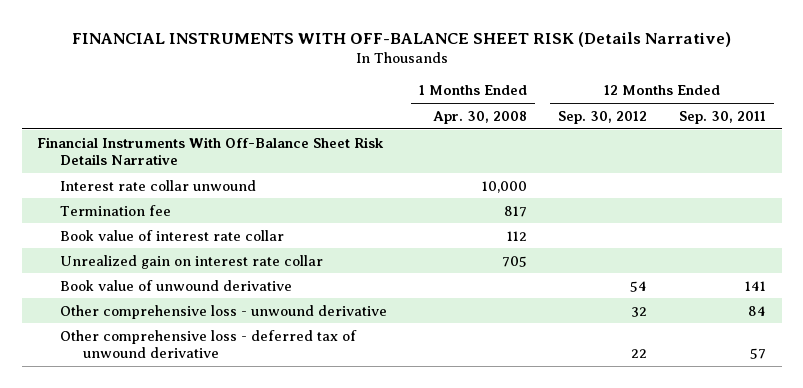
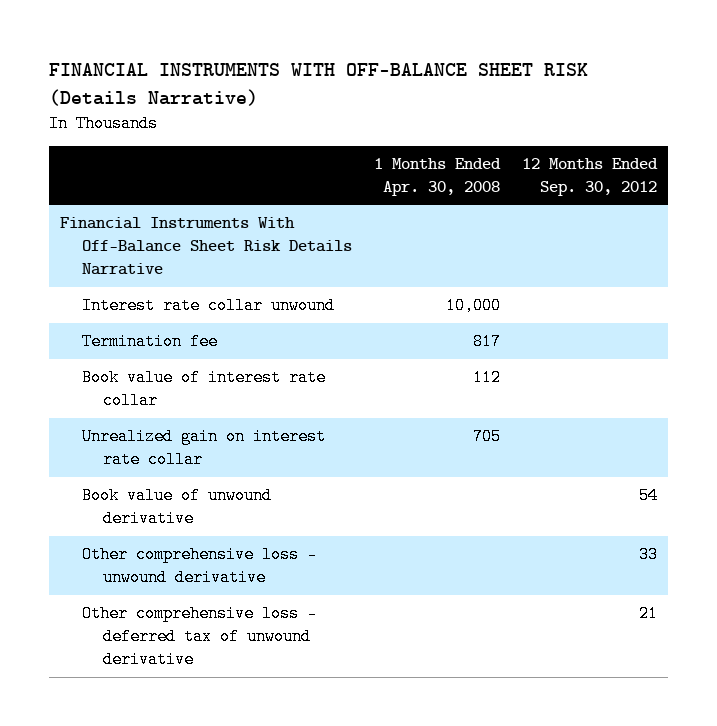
- | 1 Months Ended Apr. 30, 2008 | 12 Months Ended Sep. 30, 2012 | 12 Months Ended Sep. 30, 2011
+ | 1 Months Ended Apr. 30, 2008 | 12 Months Ended Sep. 30, 2012
- Other comprehensive loss - unwound derivative | | 32 | 84
- Other comprehensive loss - deferred tax of unwound derivative | | 22 | 57
+ Other comprehensive loss - unwound derivative | | 33
+ Other comprehensive loss - deferred tax of unwound derivative | | 21

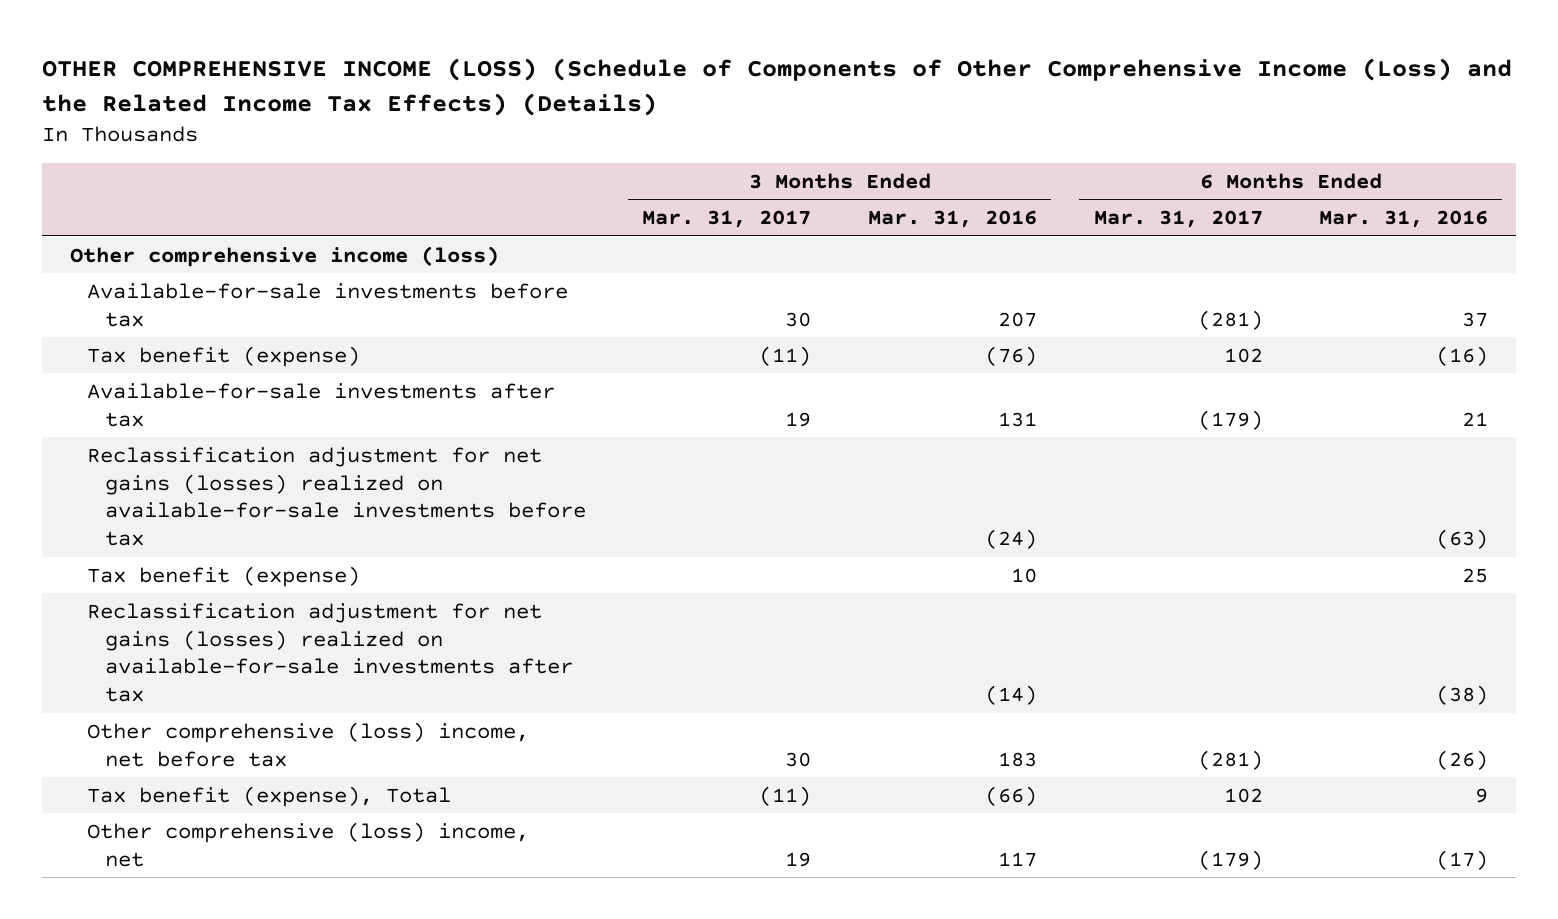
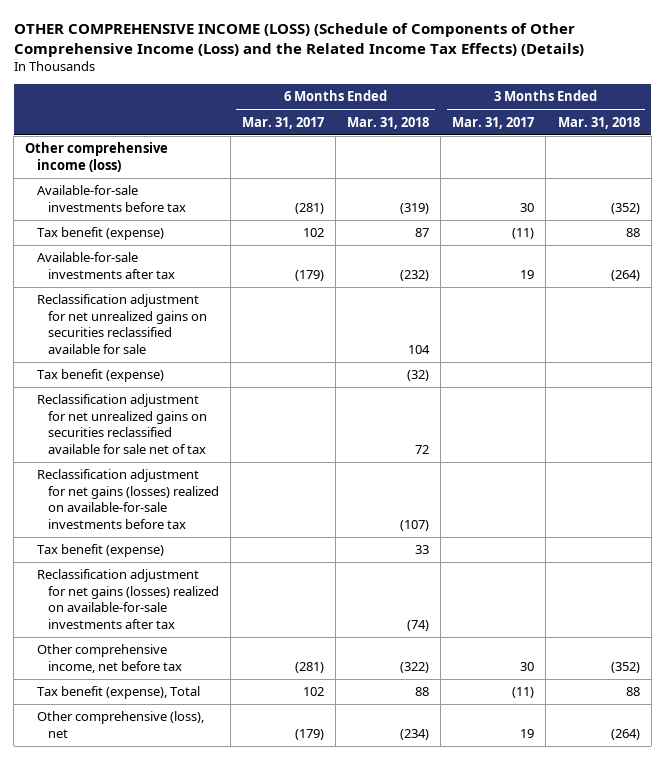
- | 3 Months Ended Mar. 31, 2017 | 3 Months Ended Mar. 31, 2016 | 6 Months Ended Mar. 31, 2017 | 6 Months Ended Mar. 31, 2016
+ | 6 Months Ended Mar. 31, 2017 | 6 Months Ended Mar. 31, 2018 | 3 Months Ended Mar. 31, 2017 | 3 Months Ended Mar. 31, 2018
+ Reclassification adjustment for net unrealized gains on securities reclassified available for sale | | 104 | |
+ Tax benefit (expense) | | (32) | |
+ Reclassification adjustment for net unrealized gains on securities reclassified available for sale net of tax | | 72 | |
- Other comprehensive (loss) income, net before tax | 30 | 183 | (281) | (26)
+ Other comprehensive income, net before tax | (281) | (322) | 30 | (352)
- Other comprehensive (loss) income, net | 19 | 117 | (179) | (17)
+ Other comprehensive (loss), net | (179) | (234) | 19 | (264)

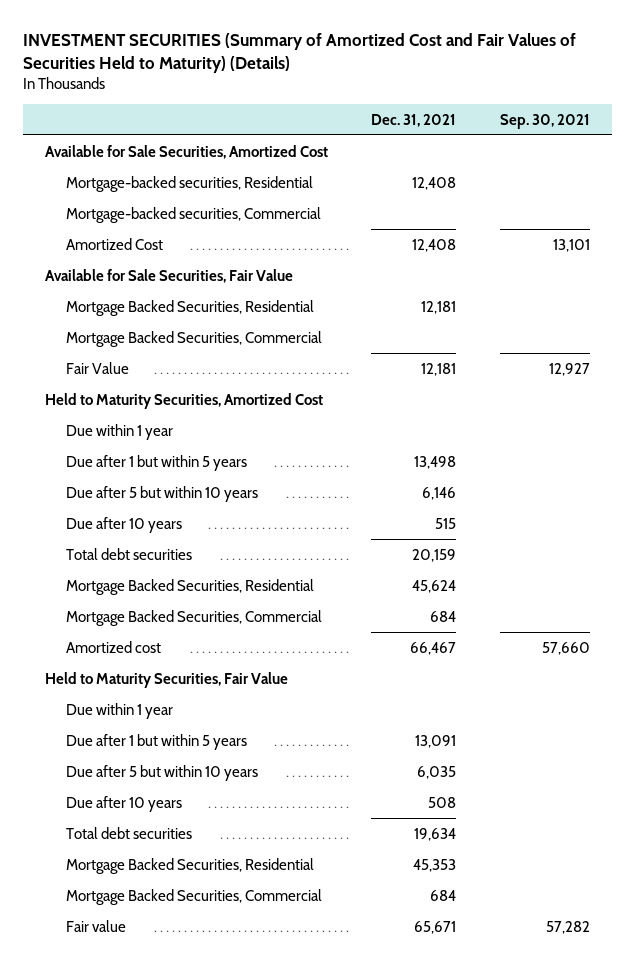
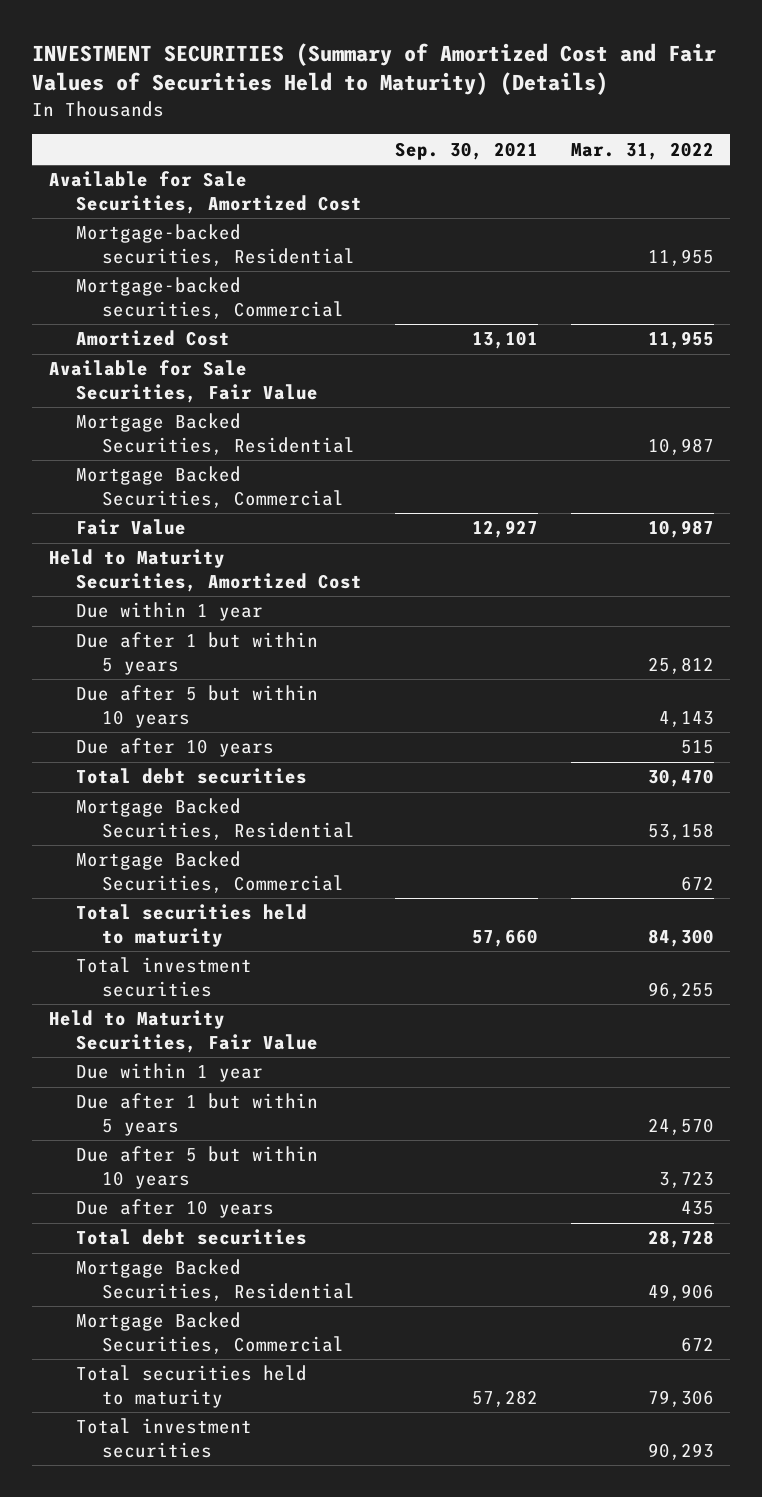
- | Dec. 31, 2021 | Sep. 30, 2021
+ | Sep. 30, 2021 | Mar. 31, 2022
- Amortized cost | 66,467 | 57,660
+ Total securities held to maturity | 57,660 | 84,300
+ Total investment securities | | 96,255
- Fair value | 65,671 | 57,282
+ Total securities held to maturity | 57,282 | 79,306
+ Total investment securities | | 90,293

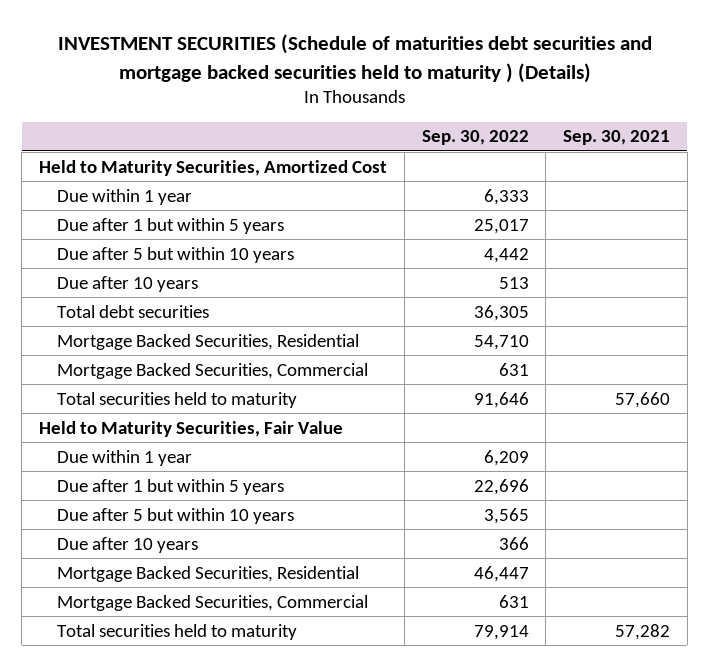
- INVESTMENT SECURITIES (Summary of Amortized Cost and Fair Values of Securities Held to Maturity) (Details)
+ INVESTMENT SECURITIES (Schedule of maturities debt securities and mortgage backed securities held to maturity ) (Details)
- | Sep. 30, 2021 | Mar. 31, 2022
+ | Sep. 30, 2022 | Sep. 30, 2021
- Available for Sale Securities, Amortized Cost
- Mortgage-backed securities, Residential | | 11,955
- Mortgage-backed securities, Commercial
- Amortized Cost | 13,101 | 11,955
- Available for Sale Securities, Fair Value
- Mortgage Backed Securities, Residential | | 10,987
- Mortgage Backed Securities, Commercial
- Fair Value | 12,927 | 10,987
- Total investment securities | | 96,255
- Total debt securities | | 28,728
- Total investment securities | | 90,293

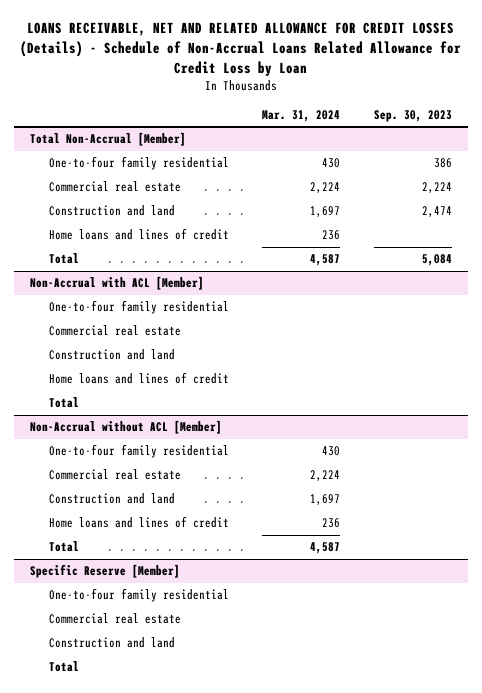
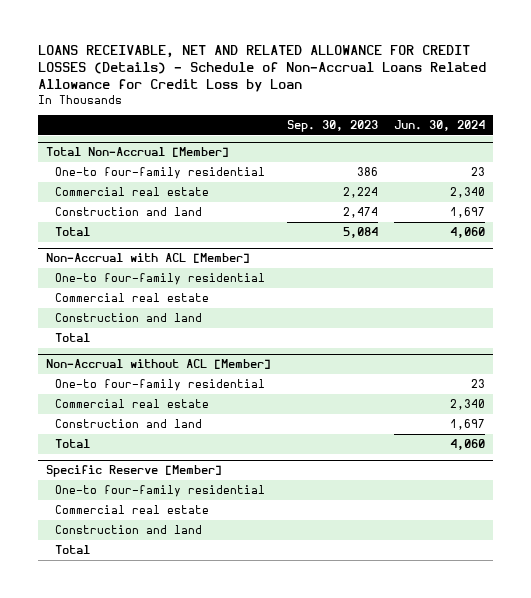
- | Mar. 31, 2024 | Sep. 30, 2023
+ | Sep. 30, 2023 | Jun. 30, 2024
@ Total Non-Accrual [Member]
- One-to-four family residential | 430 | 386
+ One-to four-family residential | 386 | 23
- Home loans and lines of credit | 236 |
@ Non-Accrual with ACL [Member]
- One-to-four family residential
+ One-to four-family residential
- Home loans and lines of credit
@ Non-Accrual without ACL [Member]
- One-to-four family residential | 430 |
+ One-to four-family residential | | 23
- Home loans and lines of credit | 236 |
@ Specific Reserve [Member]
- One-to-four family residential
+ One-to four-family residential

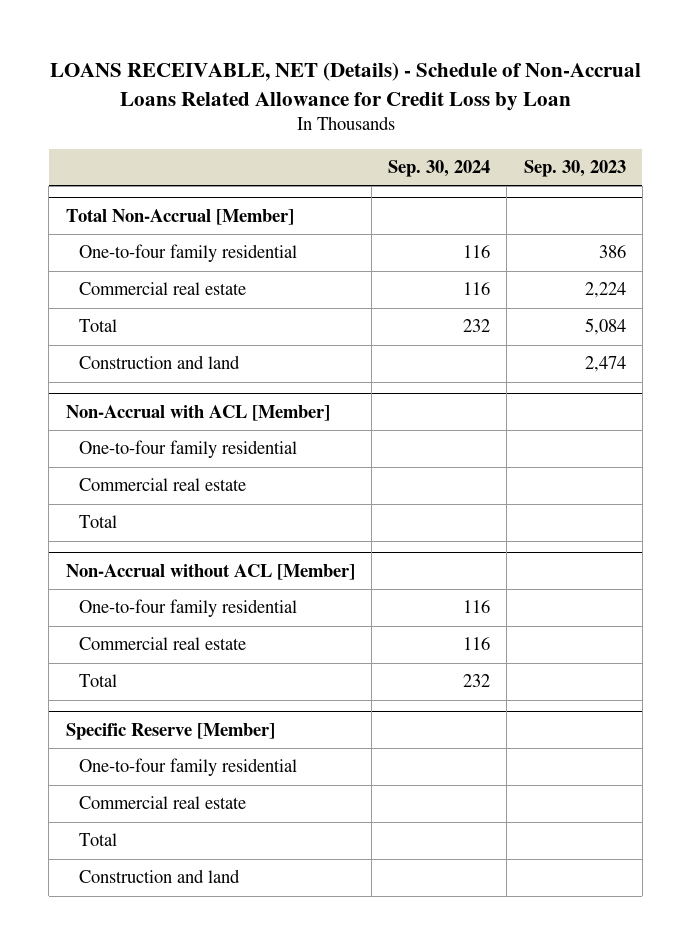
- LOANS RECEIVABLE, NET AND RELATED ALLOWANCE FOR CREDIT LOSSES (Details) - Schedule of Non-Accrual Loans Related Allowance for Credit Loss by Loan
+ LOANS RECEIVABLE, NET (Details) - Schedule of Non-Accrual Loans Related Allowance for Credit Loss by Loan
- | Sep. 30, 2023 | Jun. 30, 2024
+ | Sep. 30, 2024 | Sep. 30, 2023
@ Total Non-Accrual [Member]
- One-to four-family residential | 386 | 23
+ One-to-four family residential | 116 | 386
moved down: Construction and land | | 2,474
@ Non-Accrual with ACL [Member]
- One-to four-family residential
+ One-to-four family residential
- Construction and land
@ Non-Accrual without ACL [Member]
- One-to four-family residential | | 23
+ One-to-four family residential | 116 |
- Construction and land | | 1,697
@ Specific Reserve [Member]
- One-to four-family residential
+ One-to-four family residential
moved down: Construction and land

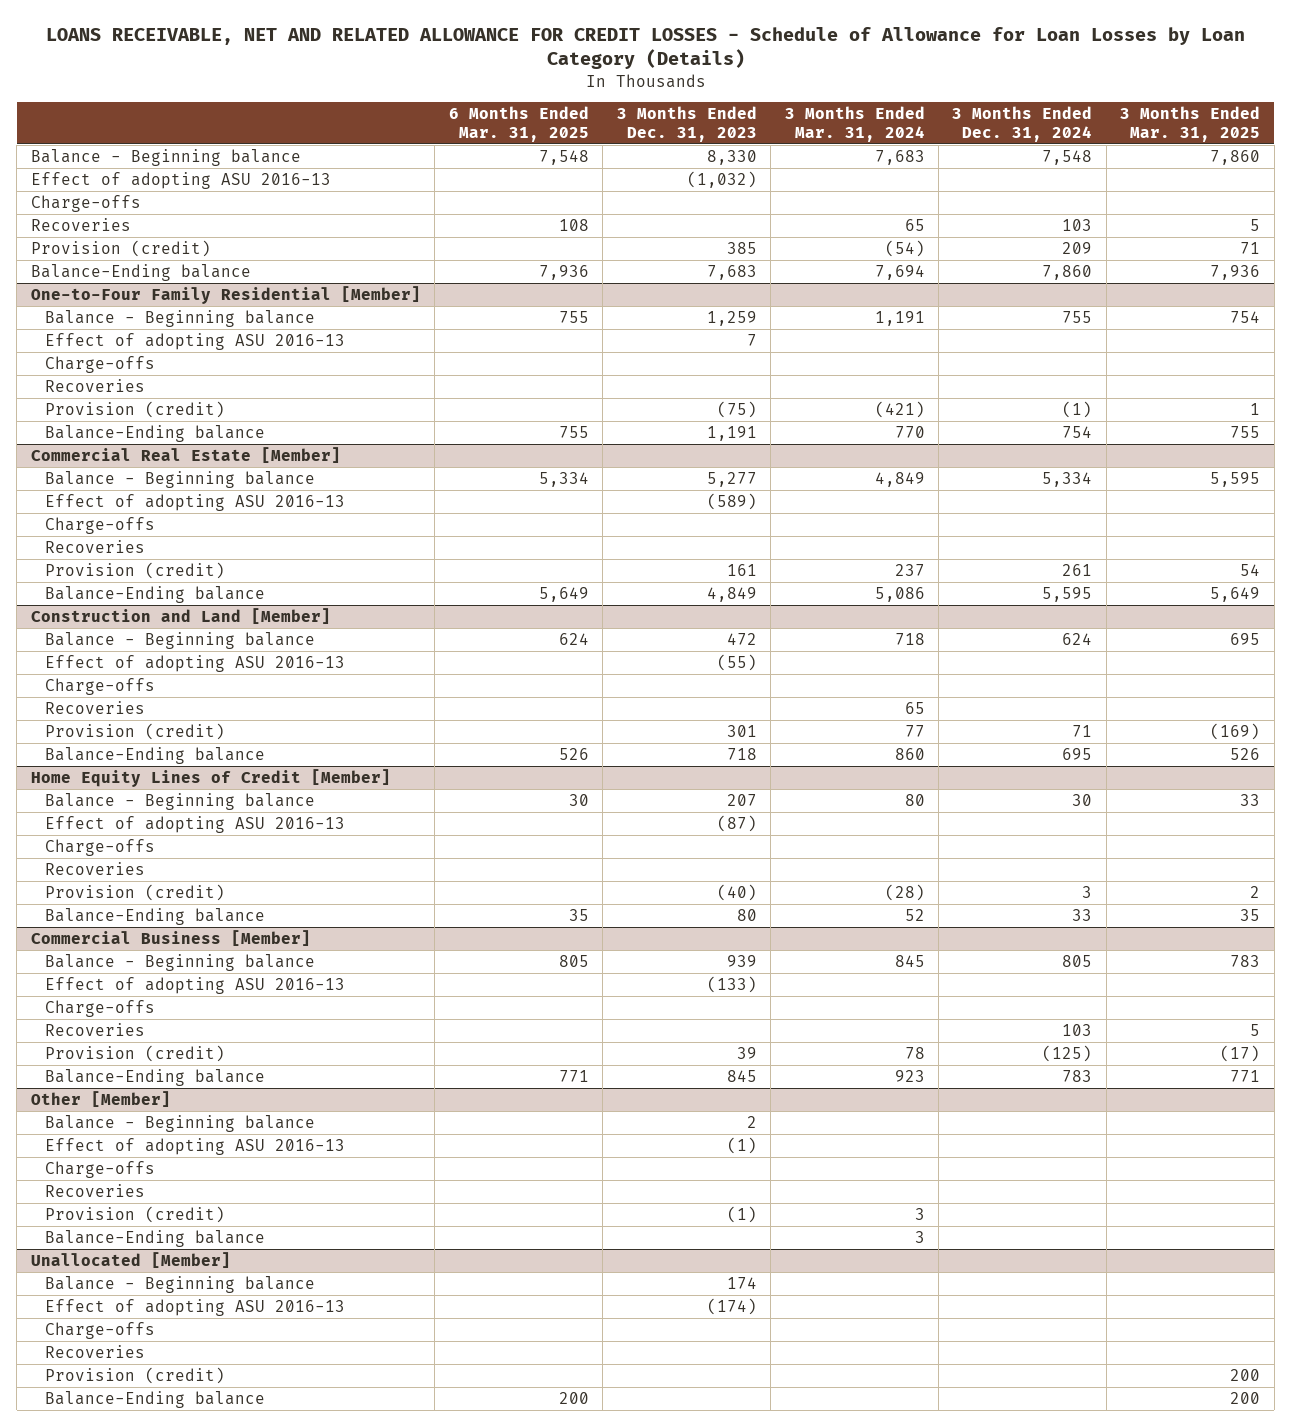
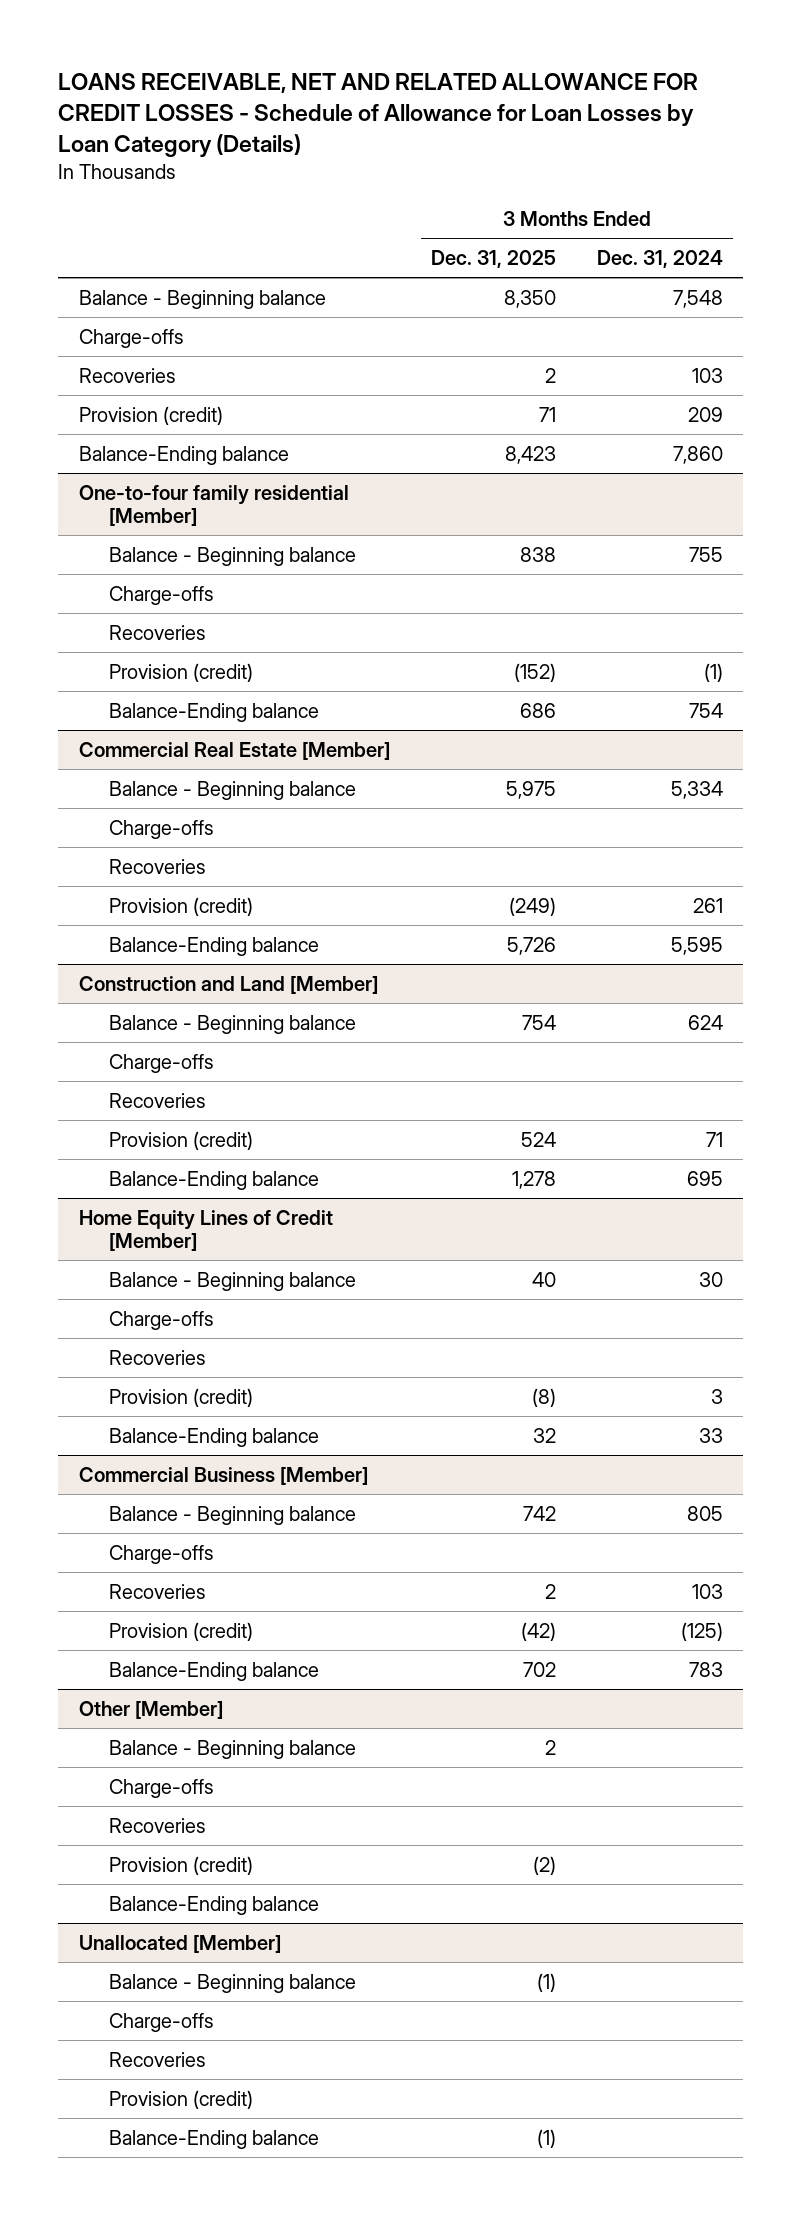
- | 6 Months Ended Mar. 31, 2025 | 3 Months Ended Dec. 31, 2023 | 3 Months Ended Mar. 31, 2024 | 3 Months Ended Dec. 31, 2024 | 3 Months Ended Mar. 31, 2025
+ | 3 Months Ended Dec. 31, 2025 | 3 Months Ended Dec. 31, 2024
- Effect of adopting ASU 2016-13 | | (1,032) | | |
- One-to-Four Family Residential [Member]
+ One-to-four family residential [Member]
- Effect of adopting ASU 2016-13 | | 7 | | |
@ Commercial Real Estate [Member]
- Effect of adopting ASU 2016-13 | | (589) | | |
@ Construction and Land [Member]
- Effect of adopting ASU 2016-13 | | (55) | | |
@ Home Equity Lines of Credit [Member]
- Effect of adopting ASU 2016-13 | | (87) | | |
@ Commercial Business [Member]
- Effect of adopting ASU 2016-13 | | (133) | | |
@ Other [Member]
- Effect of adopting ASU 2016-13 | | (1) | | |
@ Unallocated [Member]
- Effect of adopting ASU 2016-13 | | (174) | | |

